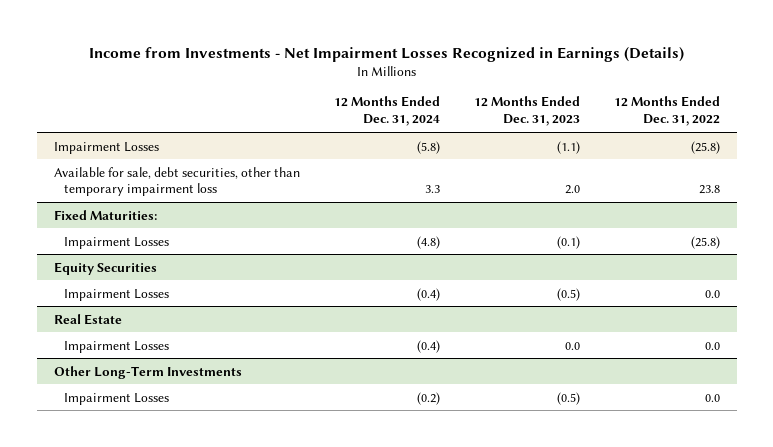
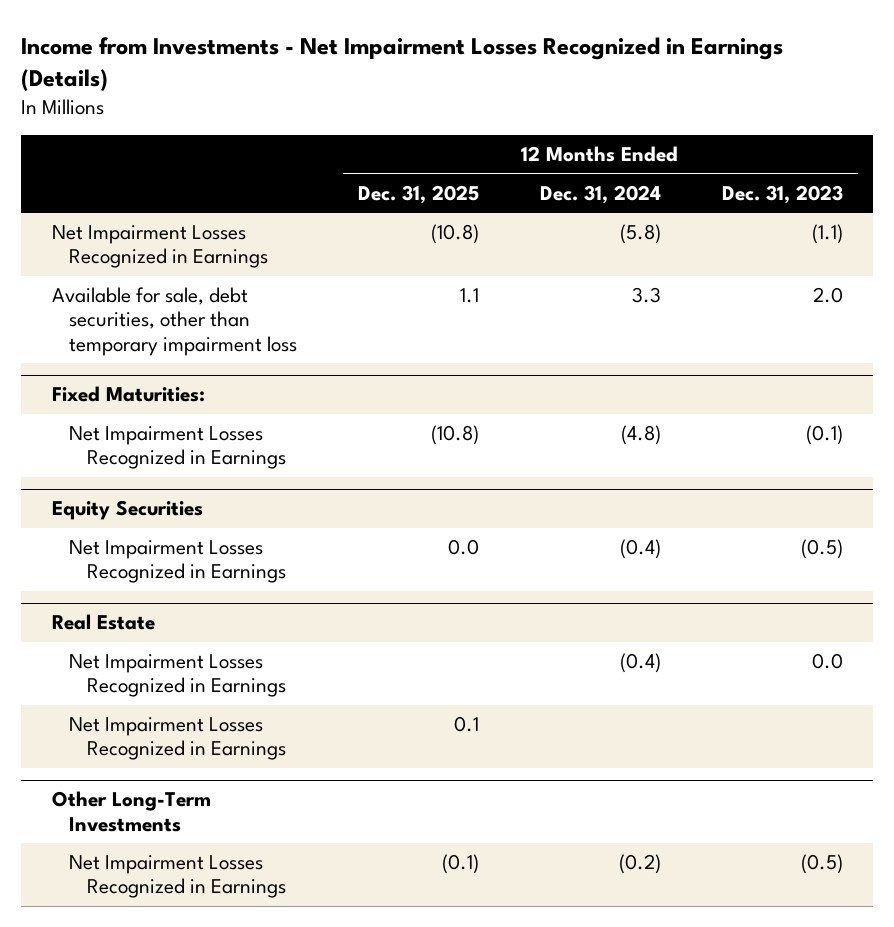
- | 12 Months Ended Dec. 31, 2024 | 12 Months Ended Dec. 31, 2023 | 12 Months Ended Dec. 31, 2022
+ | 12 Months Ended Dec. 31, 2025 | 12 Months Ended Dec. 31, 2024 | 12 Months Ended Dec. 31, 2023
- Impairment Losses | (5.8) | (1.1) | (25.8)
+ Net Impairment Losses Recognized in Earnings | (10.8) | (5.8) | (1.1)
@ Fixed Maturities:
- Impairment Losses | (4.8) | (0.1) | (25.8)
+ Net Impairment Losses Recognized in Earnings | (10.8) | (4.8) | (0.1)
@ Equity Securities
- Impairment Losses | (0.4) | (0.5) | 0.0
+ Net Impairment Losses Recognized in Earnings | 0.0 | (0.4) | (0.5)
@ Real Estate
- Impairment Losses | (0.4) | 0.0 | 0.0
+ Net Impairment Losses Recognized in Earnings | | (0.4) | 0.0
+ Net Impairment Losses Recognized in Earnings | 0.1 | |
@ Other Long-Term Investments
- Impairment Losses | (0.2) | (0.5) | 0.0
+ Net Impairment Losses Recognized in Earnings | (0.1) | (0.2) | (0.5)

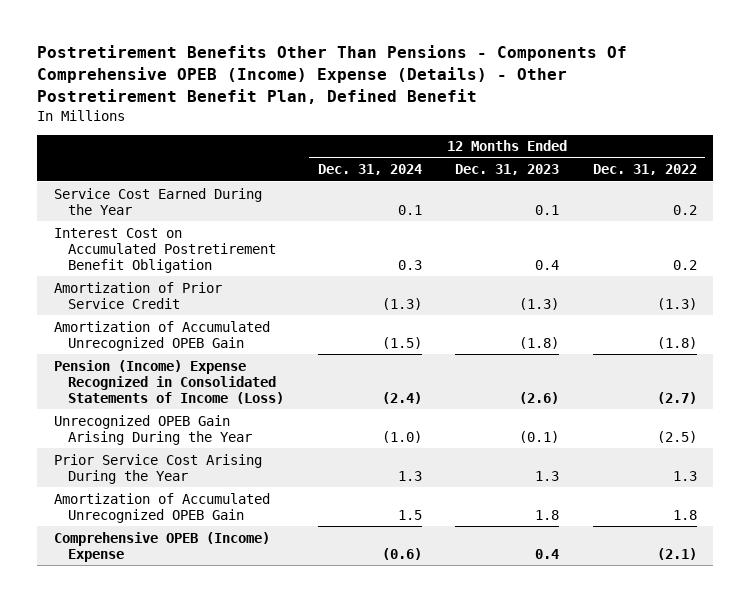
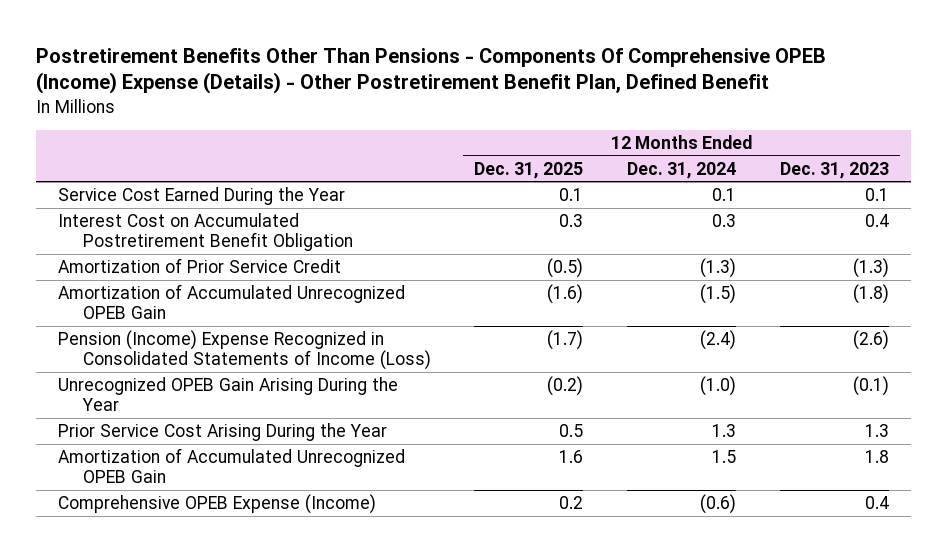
- | 12 Months Ended Dec. 31, 2024 | 12 Months Ended Dec. 31, 2023 | 12 Months Ended Dec. 31, 2022
+ | 12 Months Ended Dec. 31, 2025 | 12 Months Ended Dec. 31, 2024 | 12 Months Ended Dec. 31, 2023
- Comprehensive OPEB (Income) Expense | (0.6) | 0.4 | (2.1)
+ Comprehensive OPEB Expense (Income) | 0.2 | (0.6) | 0.4

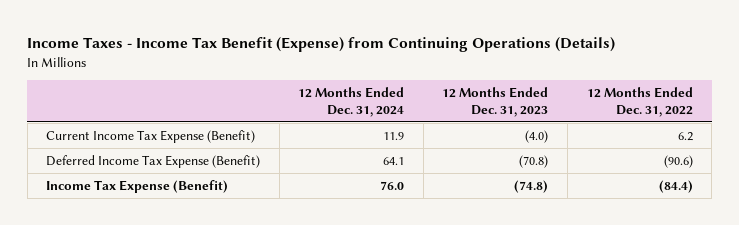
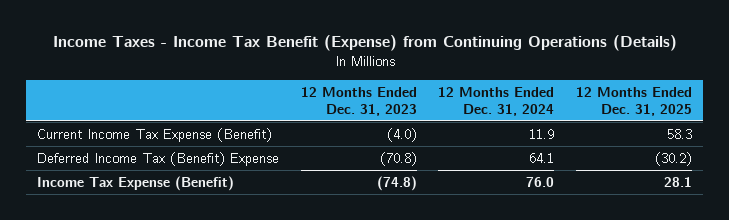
- | 12 Months Ended Dec. 31, 2024 | 12 Months Ended Dec. 31, 2023 | 12 Months Ended Dec. 31, 2022
+ | 12 Months Ended Dec. 31, 2023 | 12 Months Ended Dec. 31, 2024 | 12 Months Ended Dec. 31, 2025
- Deferred Income Tax Expense (Benefit) | 64.1 | (70.8) | (90.6)
+ Deferred Income Tax (Benefit) Expense | (70.8) | 64.1 | (30.2)

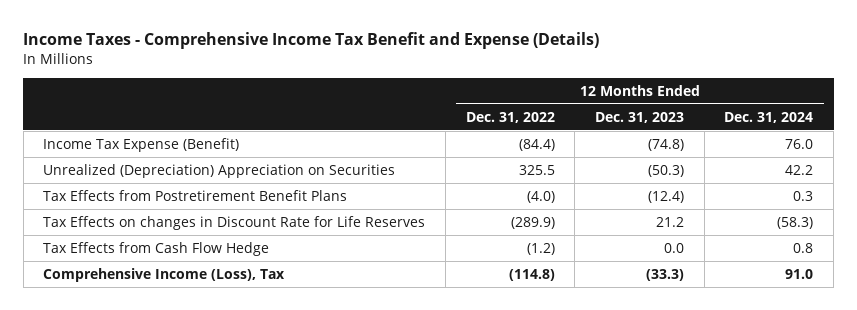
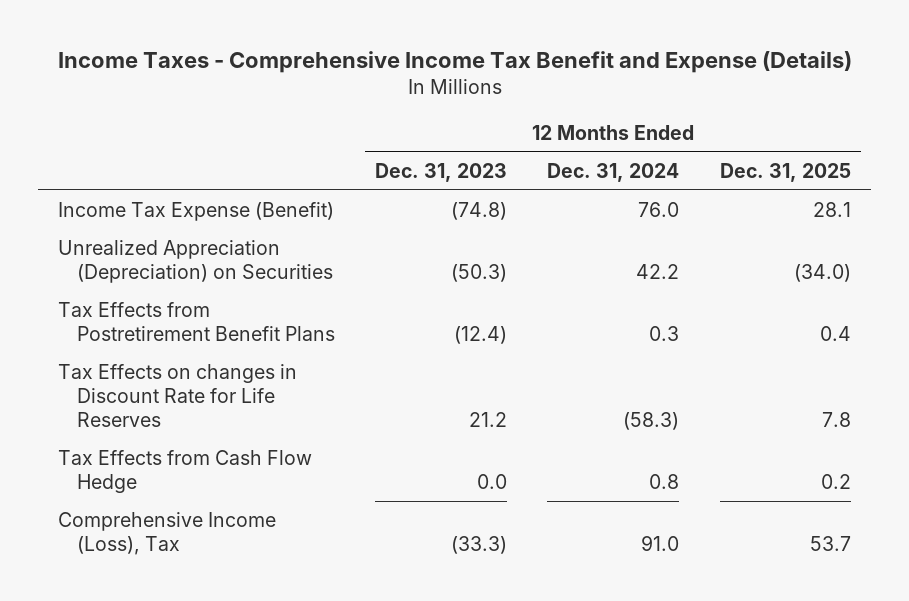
- | 12 Months Ended Dec. 31, 2022 | 12 Months Ended Dec. 31, 2023 | 12 Months Ended Dec. 31, 2024
+ | 12 Months Ended Dec. 31, 2023 | 12 Months Ended Dec. 31, 2024 | 12 Months Ended Dec. 31, 2025
- Unrealized (Depreciation) Appreciation on Securities | 325.5 | (50.3) | 42.2
+ Unrealized Appreciation (Depreciation) on Securities | (50.3) | 42.2 | (34.0)

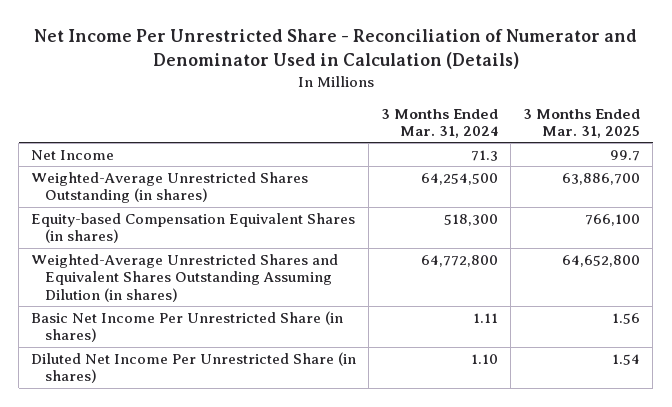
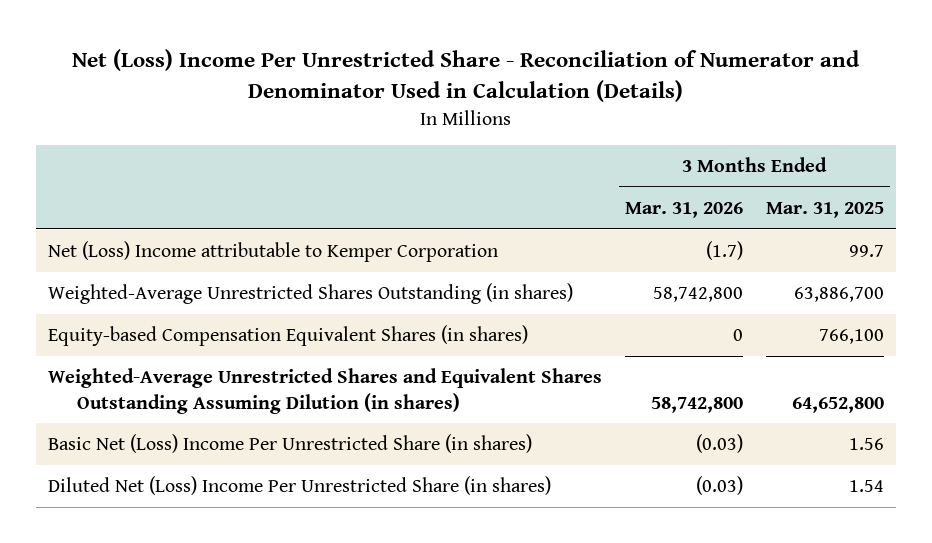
- Net Income Per Unrestricted Share - Reconciliation of Numerator and Denominator Used in Calculation (Details)
+ Net (Loss) Income Per Unrestricted Share - Reconciliation of Numerator and Denominator Used in Calculation (Details)
- | 3 Months Ended Mar. 31, 2024 | 3 Months Ended Mar. 31, 2025
+ | 3 Months Ended Mar. 31, 2026 | 3 Months Ended Mar. 31, 2025
- Net Income | 71.3 | 99.7
+ Net (Loss) Income attributable to Kemper Corporation | (1.7) | 99.7
- Basic Net Income Per Unrestricted Share (in shares) | 1.11 | 1.56
- Diluted Net Income Per Unrestricted Share (in shares) | 1.10 | 1.54
+ Basic Net (Loss) Income Per Unrestricted Share (in shares) | (0.03) | 1.56
+ Diluted Net (Loss) Income Per Unrestricted Share (in shares) | (0.03) | 1.54

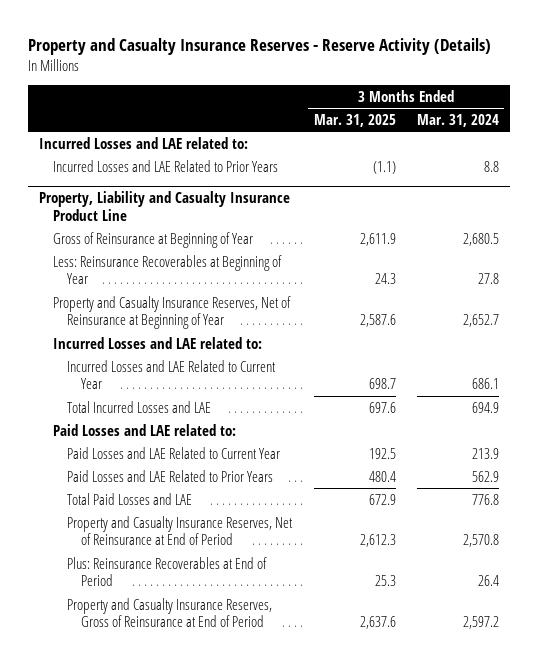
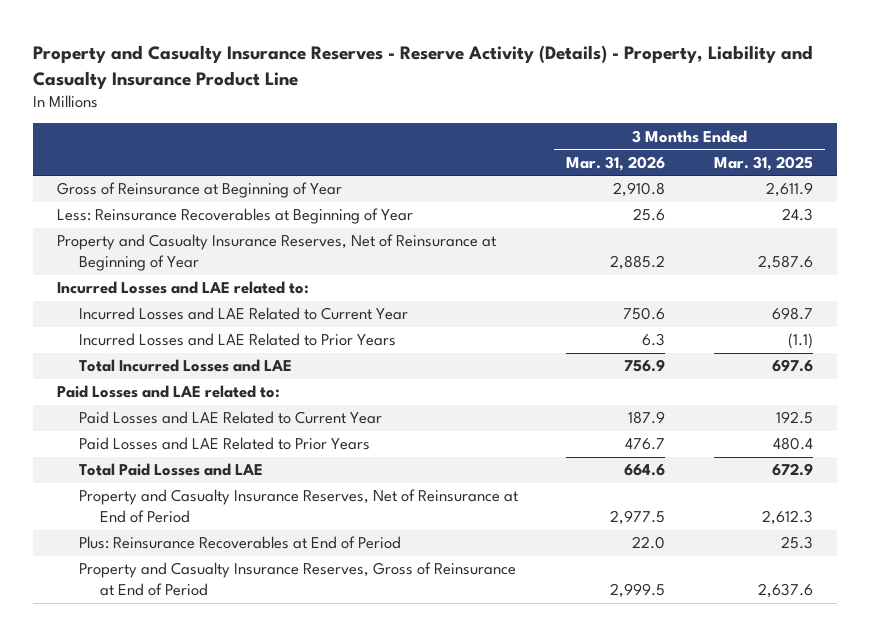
- Property and Casualty Insurance Reserves - Reserve Activity (Details)
+ Property and Casualty Insurance Reserves - Reserve Activity (Details) - Property, Liability and Casualty Insurance Product Line
- | 3 Months Ended Mar. 31, 2025 | 3 Months Ended Mar. 31, 2024
+ | 3 Months Ended Mar. 31, 2026 | 3 Months Ended Mar. 31, 2025
- Incurred Losses and LAE related to:
- Property, Liability and Casualty Insurance Product Line
moved down: Incurred Losses and LAE Related to Prior Years | 6.3 | (1.1)

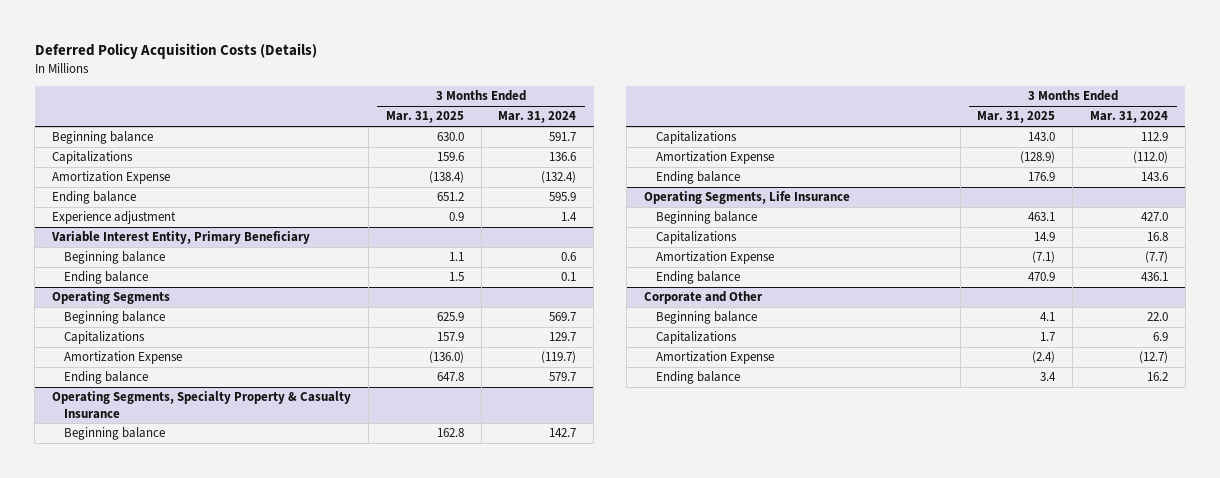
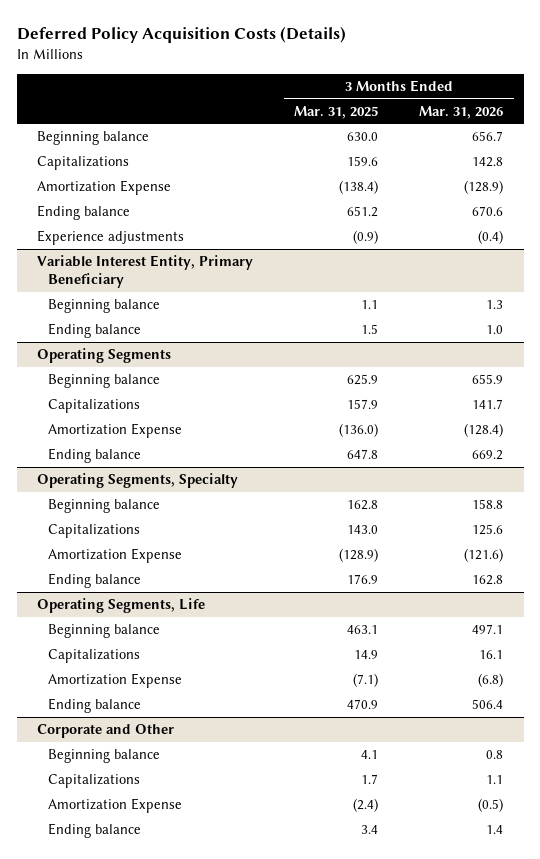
- | 3 Months Ended Mar. 31, 2025 | 3 Months Ended Mar. 31, 2024
+ | 3 Months Ended Mar. 31, 2025 | 3 Months Ended Mar. 31, 2026
- Experience adjustment | 0.9 | 1.4
+ Experience adjustments | (0.9) | (0.4)
- Operating Segments, Specialty Property & Casualty Insurance
+ Operating Segments, Specialty
- Operating Segments, Life Insurance
+ Operating Segments, Life

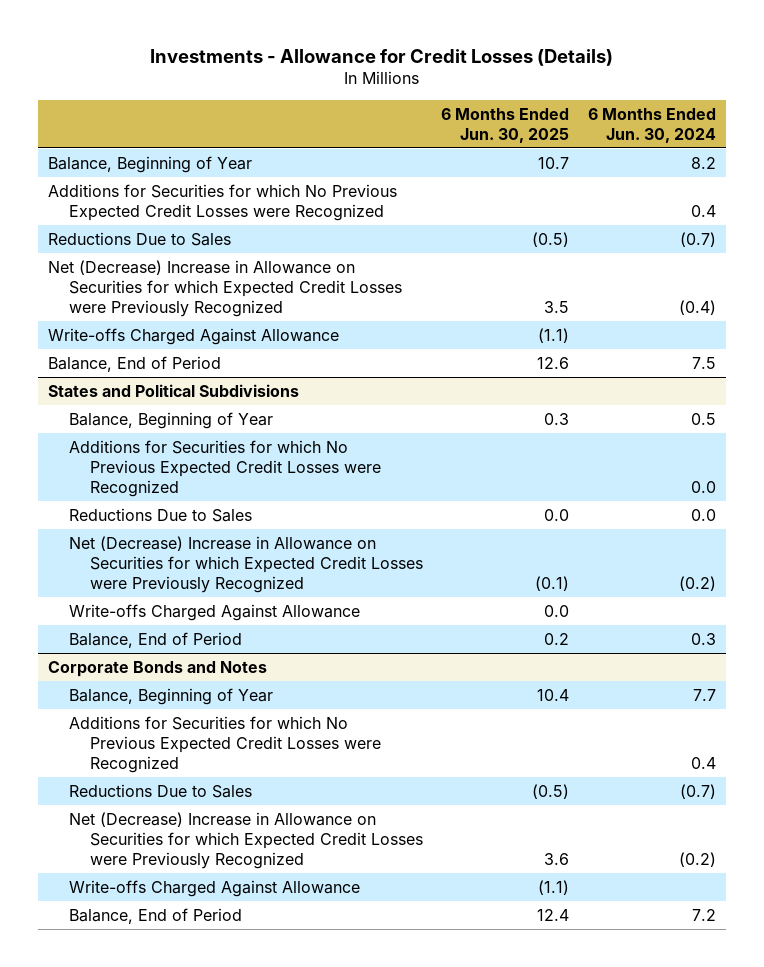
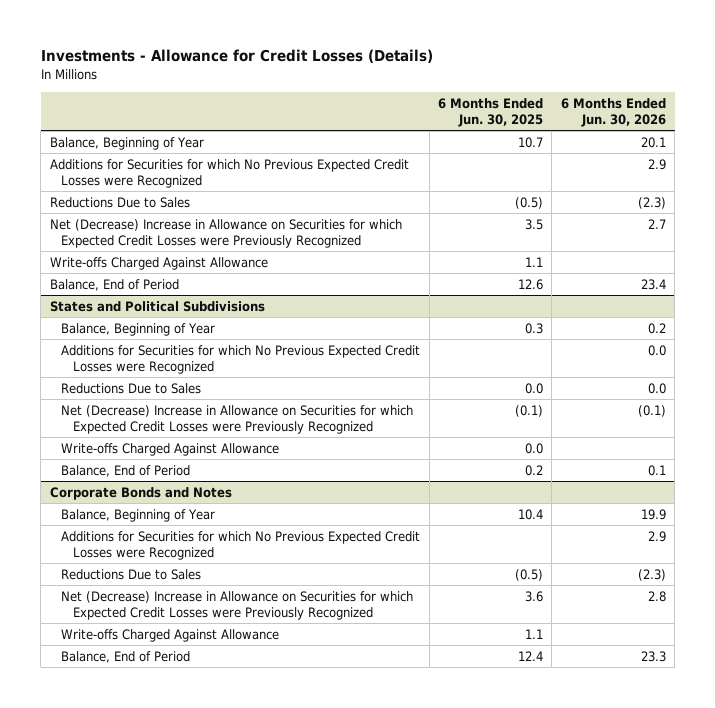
- | 6 Months Ended Jun. 30, 2025 | 6 Months Ended Jun. 30, 2024
+ | 6 Months Ended Jun. 30, 2025 | 6 Months Ended Jun. 30, 2026
- Write-offs Charged Against Allowance | (1.1) |
+ Write-offs Charged Against Allowance | 1.1 |
@ Corporate Bonds and Notes
- Write-offs Charged Against Allowance | (1.1) |
+ Write-offs Charged Against Allowance | 1.1 |

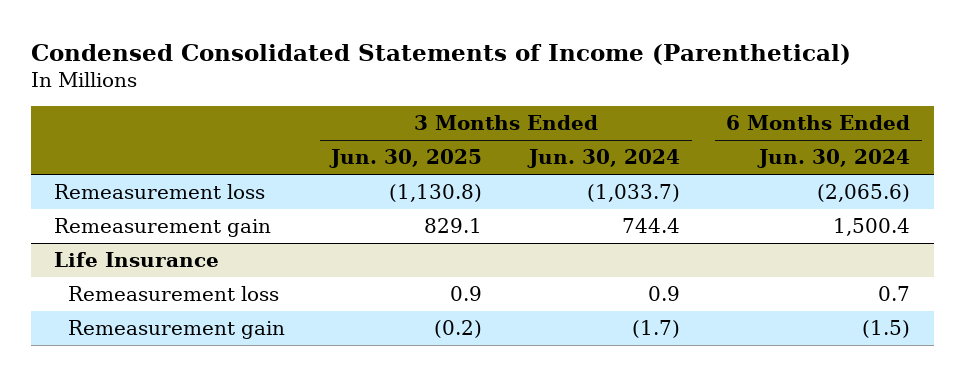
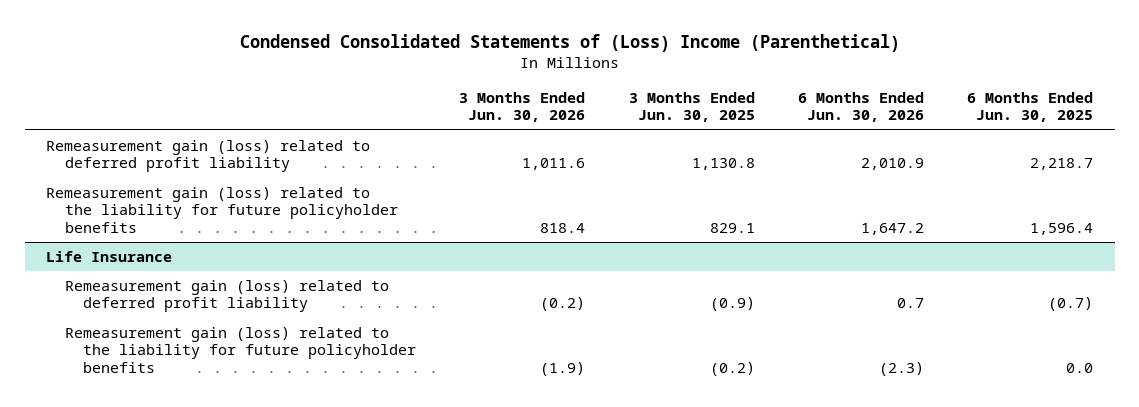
- Condensed Consolidated Statements of Income (Parenthetical)
+ Condensed Consolidated Statements of (Loss) Income (Parenthetical)
- | 3 Months Ended Jun. 30, 2025 | 3 Months Ended Jun. 30, 2024 | 6 Months Ended Jun. 30, 2024
+ | 3 Months Ended Jun. 30, 2026 | 3 Months Ended Jun. 30, 2025 | 6 Months Ended Jun. 30, 2026 | 6 Months Ended Jun. 30, 2025
- Remeasurement loss | (1,130.8) | (1,033.7) | (2,065.6)
- Remeasurement gain | 829.1 | 744.4 | 1,500.4
+ Remeasurement gain (loss) related to deferred profit liability | 1,011.6 | 1,130.8 | 2,010.9 | 2,218.7
+ Remeasurement gain (loss) related to the liability for future policyholder benefits | 818.4 | 829.1 | 1,647.2 | 1,596.4
@ Life Insurance
- Remeasurement loss | 0.9 | 0.9 | 0.7
- Remeasurement gain | (0.2) | (1.7) | (1.5)
+ Remeasurement gain (loss) related to deferred profit liability | (0.2) | (0.9) | 0.7 | (0.7)
+ Remeasurement gain (loss) related to the liability for future policyholder benefits | (1.9) | (0.2) | (2.3) | 0.0

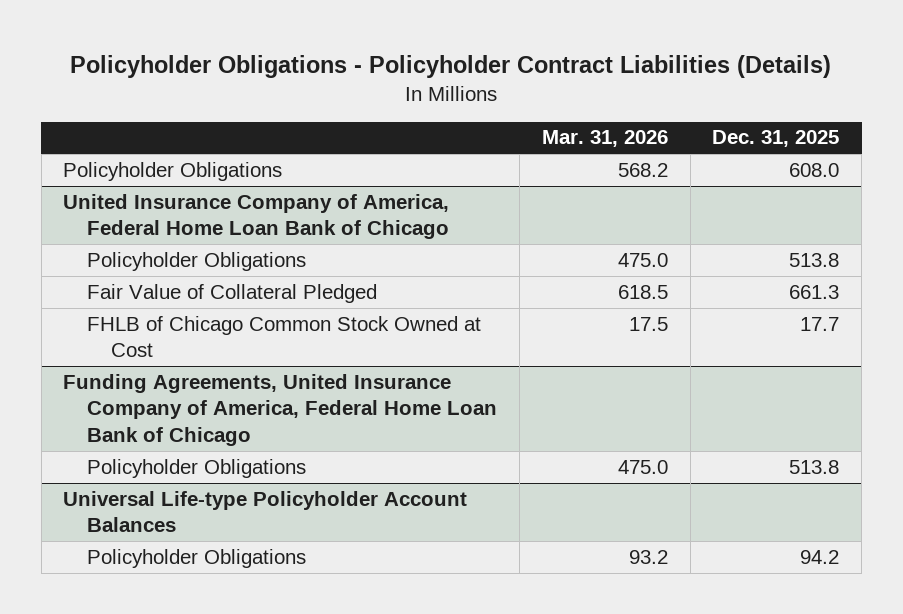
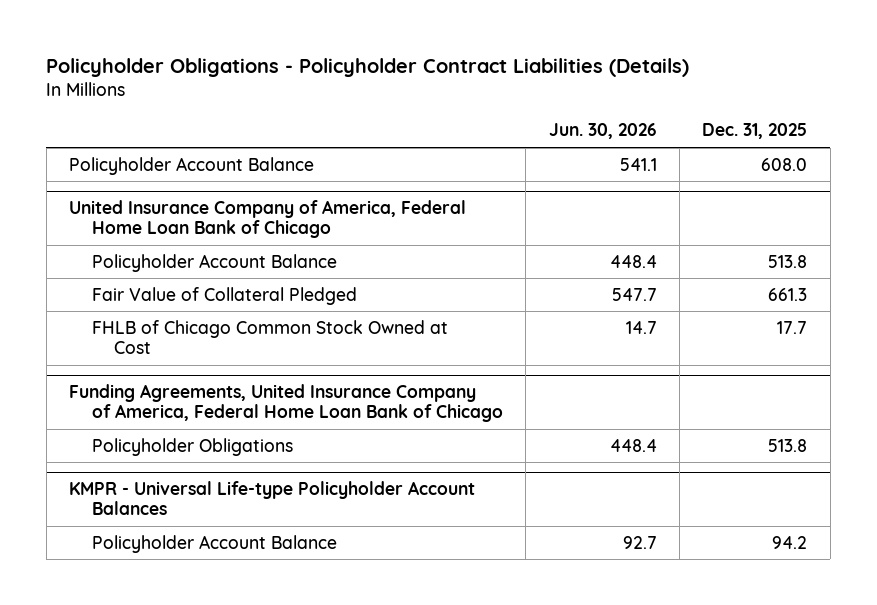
- | Mar. 31, 2026 | Dec. 31, 2025
+ | Jun. 30, 2026 | Dec. 31, 2025
- Policyholder Obligations | 568.2 | 608.0
+ Policyholder Account Balance | 541.1 | 608.0
@ United Insurance Company of America, Federal Home Loan Bank of Chicago
- Policyholder Obligations | 475.0 | 513.8
+ Policyholder Account Balance | 448.4 | 513.8
- Universal Life-type Policyholder Account Balances
- Policyholder Obligations | 93.2 | 94.2
+ KMPR - Universal Life-type Policyholder Account Balances
+ Policyholder Account Balance | 92.7 | 94.2

